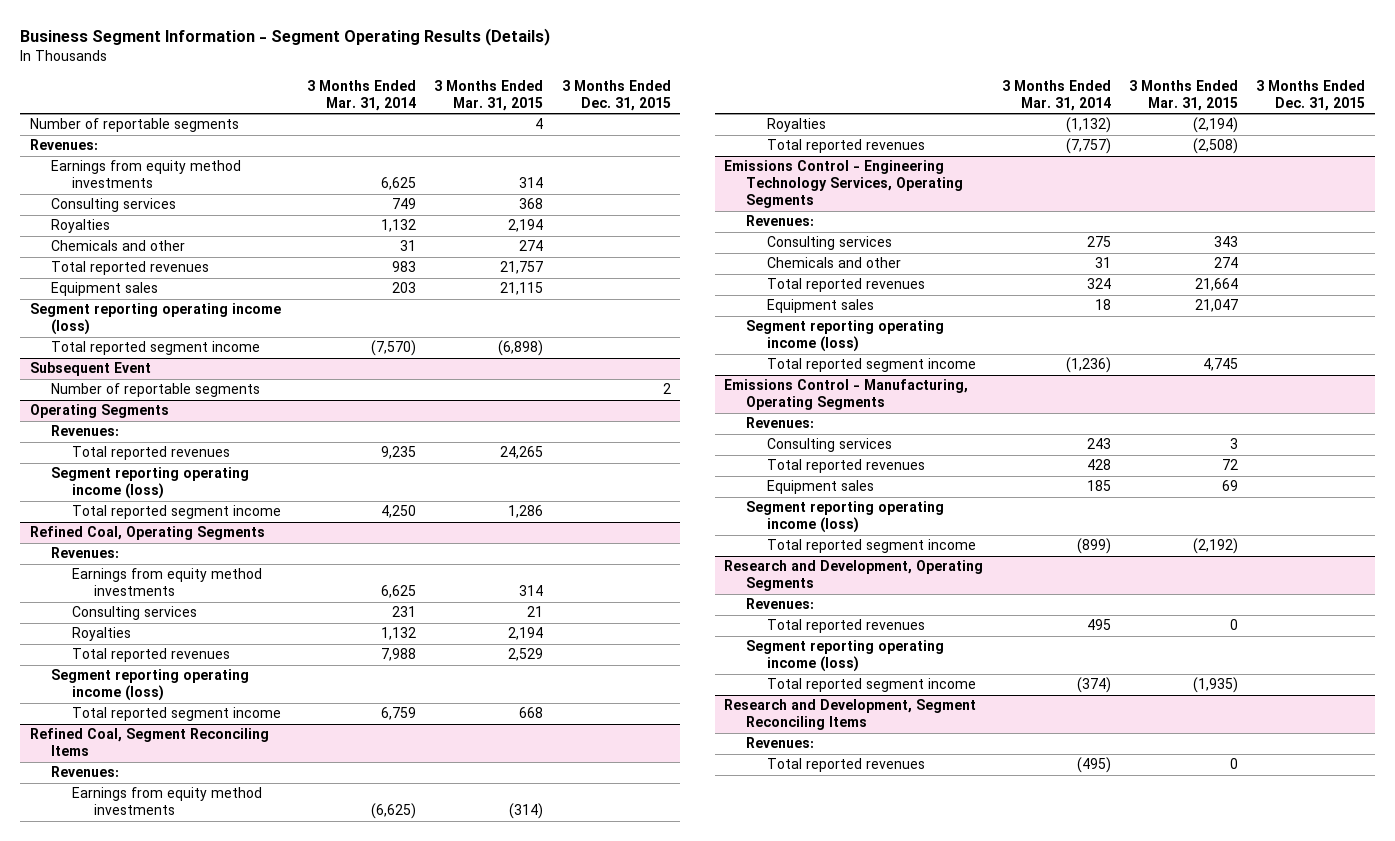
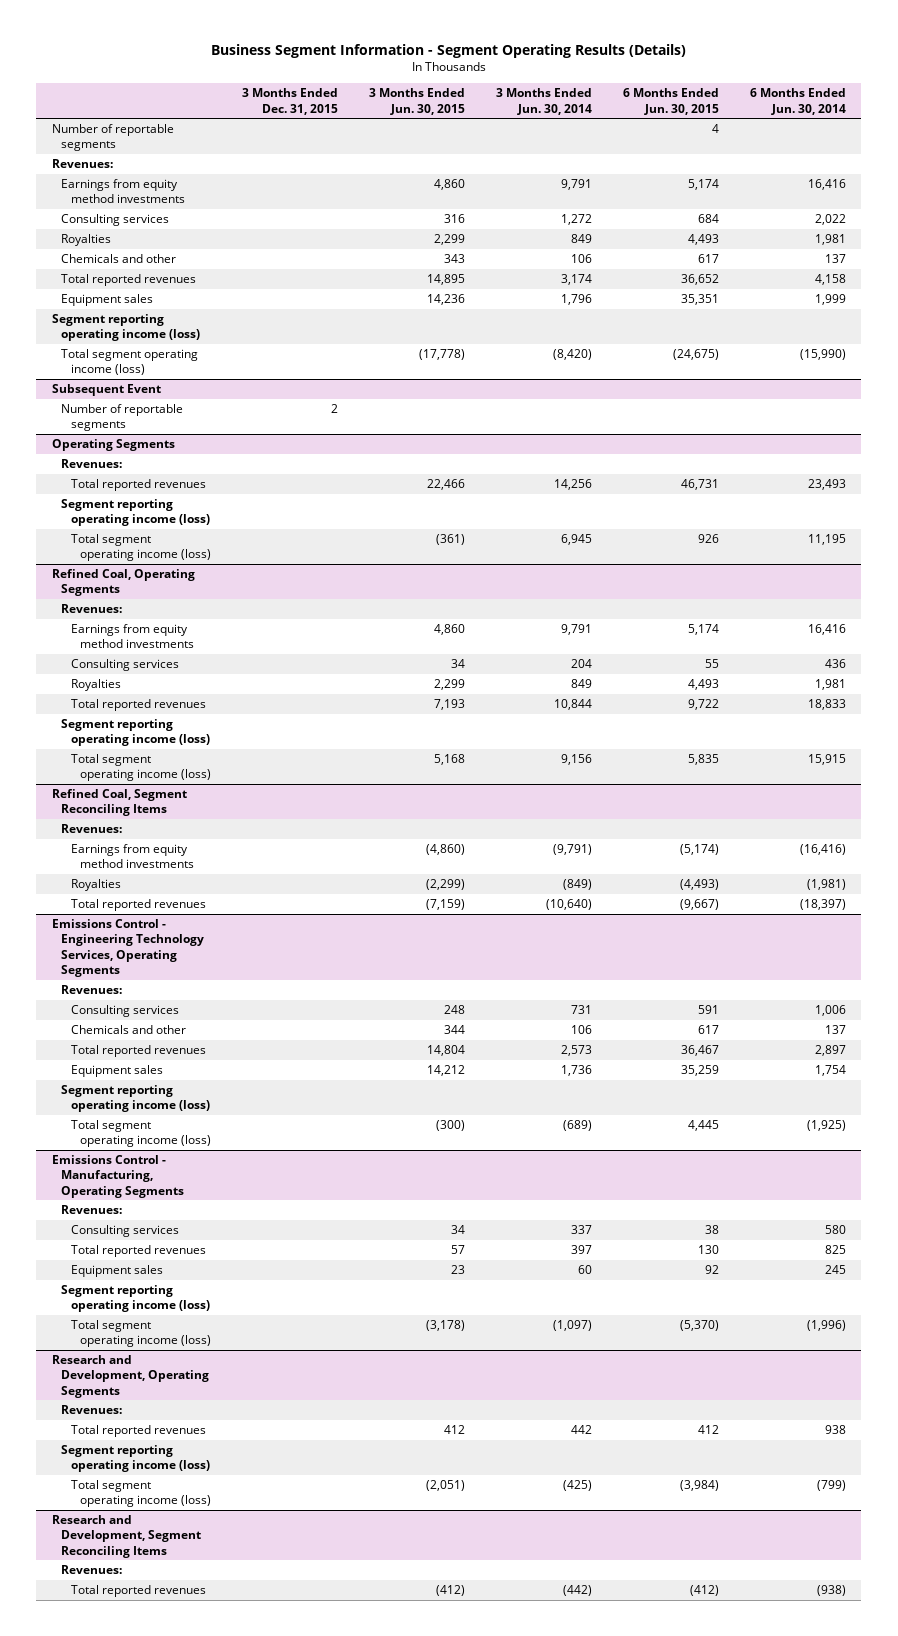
- | 3 Months Ended Mar. 31, 2014 | 3 Months Ended Mar. 31, 2015 | 3 Months Ended Dec. 31, 2015
+ | 3 Months Ended Dec. 31, 2015 | 3 Months Ended Jun. 30, 2015 | 3 Months Ended Jun. 30, 2014 | 6 Months Ended Jun. 30, 2015 | 6 Months Ended Jun. 30, 2014
- Total reported segment income | (7,570) | (6,898) |
+ Total segment operating income (loss) | | (17,778) | (8,420) | (24,675) | (15,990)
@ Operating Segments
- Total reported segment income | 4,250 | 1,286 |
+ Total segment operating income (loss) | | (361) | 6,945 | 926 | 11,195
@ Refined Coal, Operating Segments
- Total reported segment income | 6,759 | 668 |
+ Total segment operating income (loss) | | 5,168 | 9,156 | 5,835 | 15,915
@ Emissions Control - Engineering Technology Services, Operating Segments
- Total reported segment income | (1,236) | 4,745 |
+ Total segment operating income (loss) | | (300) | (689) | 4,445 | (1,925)
@ Emissions Control - Manufacturing, Operating Segments
- Total reported segment income | (899) | (2,192) |
+ Total segment operating income (loss) | | (3,178) | (1,097) | (5,370) | (1,996)
@ Research and Development, Operating Segments
- Total reported segment income | (374) | (1,935) |
+ Total segment operating income (loss) | | (2,051) | (425) | (3,984) | (799)

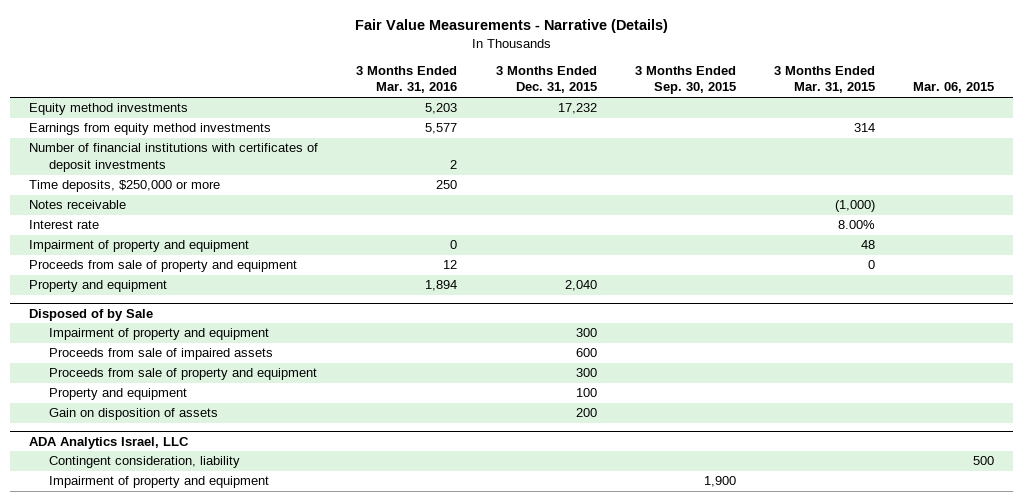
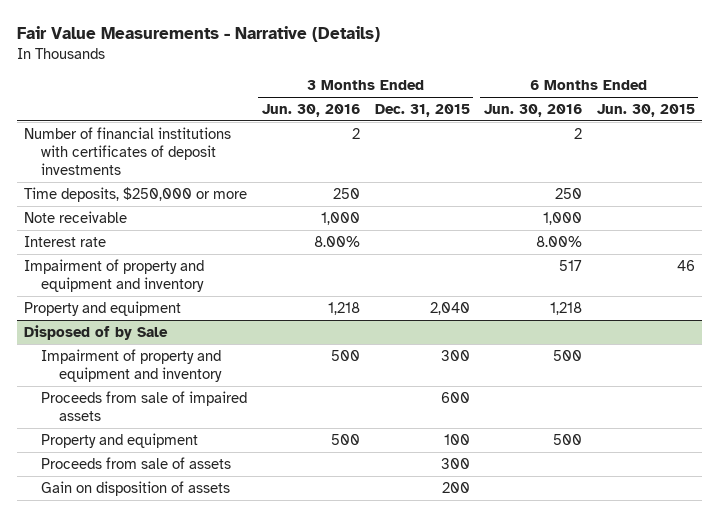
- | 3 Months Ended Mar. 31, 2016 | 3 Months Ended Dec. 31, 2015 | 3 Months Ended Sep. 30, 2015 | 3 Months Ended Mar. 31, 2015 | Mar. 06, 2015
+ | 3 Months Ended Jun. 30, 2016 | 3 Months Ended Dec. 31, 2015 | 6 Months Ended Jun. 30, 2016 | 6 Months Ended Jun. 30, 2015
- Equity method investments | 5,203 | 17,232 | | |
- Earnings from equity method investments | 5,577 | | | 314 |
- Notes receivable | | | | (1,000) |
+ Note receivable | 1,000 | | 1,000 |
- Impairment of property and equipment | 0 | | | 48 |
- Proceeds from sale of property and equipment | 12 | | | 0 |
+ Impairment of property and equipment and inventory | | | 517 | 46
@ Disposed of by Sale
- Impairment of property and equipment | | 300 | | |
+ Impairment of property and equipment and inventory | 500 | 300 | 500 |
- Proceeds from sale of property and equipment | | 300 | | |
+ Proceeds from sale of assets | | 300 | |
- ADA Analytics Israel, LLC
- Contingent consideration, liability | | | | | 500
- Impairment of property and equipment | | | 1,900 | |

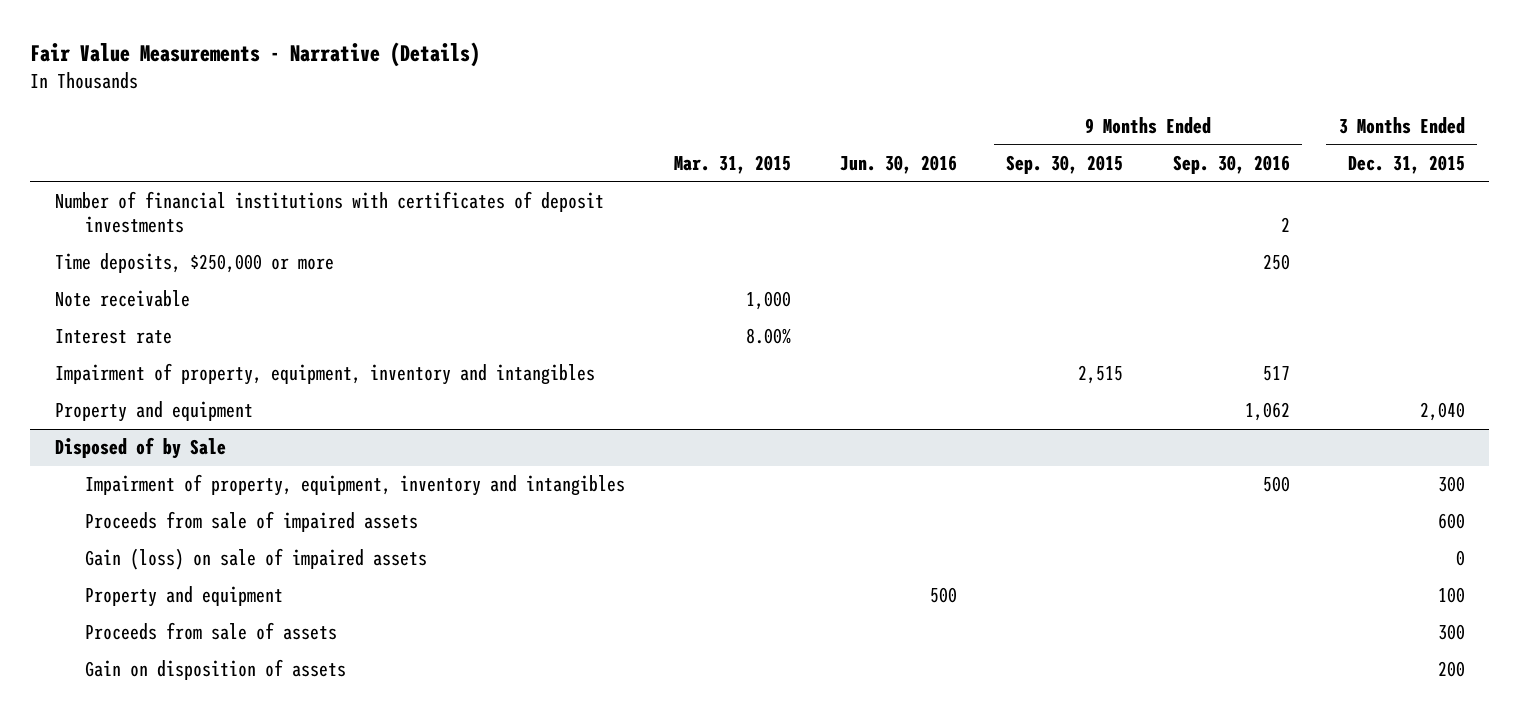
- | 3 Months Ended Jun. 30, 2016 | 3 Months Ended Dec. 31, 2015 | 6 Months Ended Jun. 30, 2016 | 6 Months Ended Jun. 30, 2015
+ | Mar. 31, 2015 | Jun. 30, 2016 | 9 Months Ended Sep. 30, 2015 | 9 Months Ended Sep. 30, 2016 | 3 Months Ended Dec. 31, 2015
- Impairment of property and equipment and inventory | | | 517 | 46
+ Impairment of property, equipment, inventory and intangibles | | | 2,515 | 517 |
@ Disposed of by Sale
- Impairment of property and equipment and inventory | 500 | 300 | 500 |
+ Impairment of property, equipment, inventory and intangibles | | | | 500 | 300
+ Gain (loss) on sale of impaired assets | | | | | 0

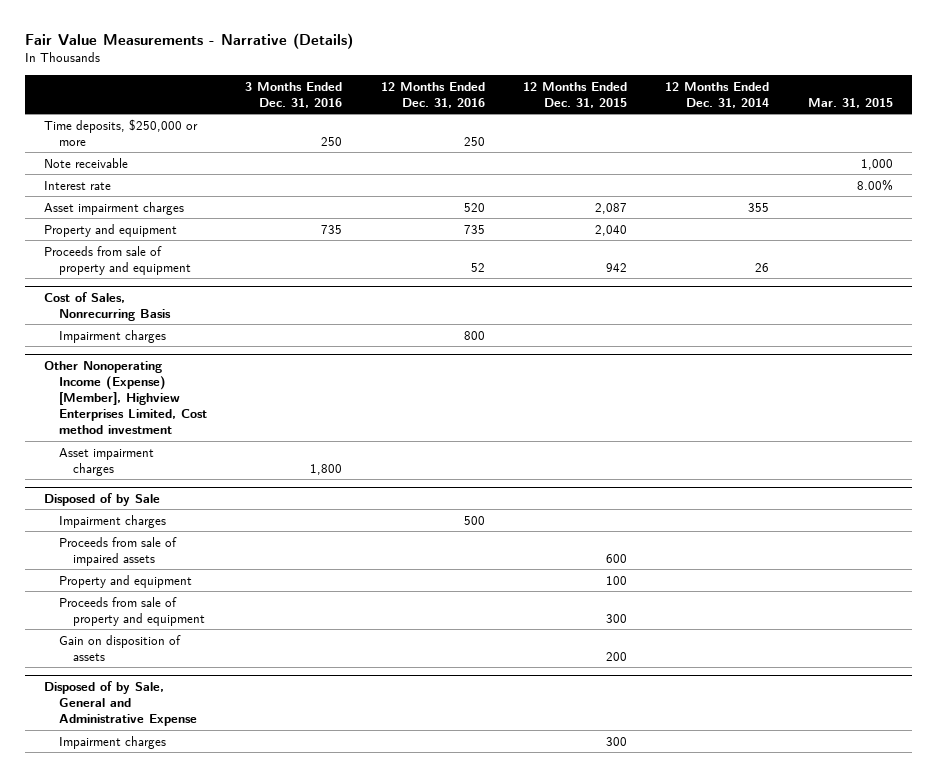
- | Mar. 31, 2015 | Jun. 30, 2016 | 9 Months Ended Sep. 30, 2015 | 9 Months Ended Sep. 30, 2016 | 3 Months Ended Dec. 31, 2015
+ | 3 Months Ended Dec. 31, 2016 | 12 Months Ended Dec. 31, 2016 | 12 Months Ended Dec. 31, 2015 | 12 Months Ended Dec. 31, 2014 | Mar. 31, 2015
- Number of financial institutions with certificates of deposit investments | | | | 2 |
- Impairment of property, equipment, inventory and intangibles | | | 2,515 | 517 |
+ Asset impairment charges | | 520 | 2,087 | 355 |
+ Proceeds from sale of property and equipment | | 52 | 942 | 26 |
+ Cost of Sales, Nonrecurring Basis
+ Impairment charges | | 800 | | |
+ Other Nonoperating Income (Expense) [Member], Highview Enterprises Limited, Cost method investment
+ Asset impairment charges | 1,800 | | | |
@ Disposed of by Sale
- Impairment of property, equipment, inventory and intangibles | | | | 500 | 300
+ Impairment charges | | 500 | | |
- Gain (loss) on sale of impaired assets | | | | | 0
- Proceeds from sale of assets | | | | | 300
+ Proceeds from sale of property and equipment | | | 300 | |
+ Disposed of by Sale, General and Administrative Expense
+ Impairment charges | | | 300 | |

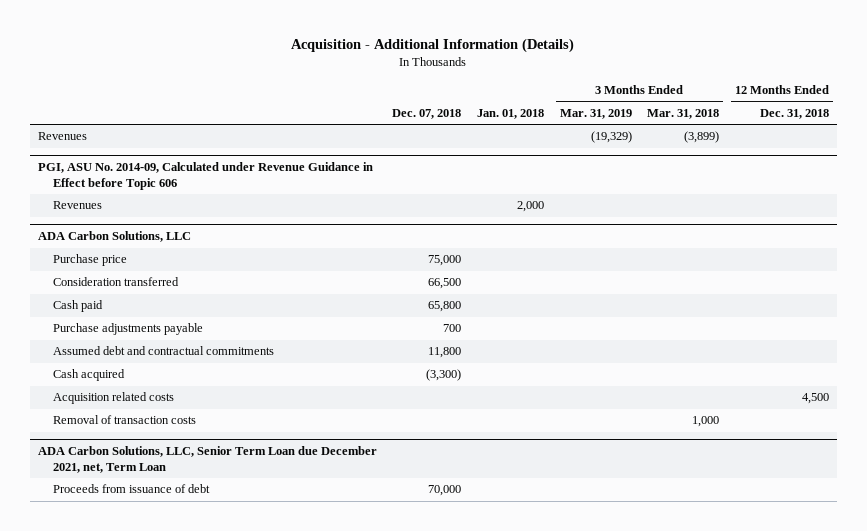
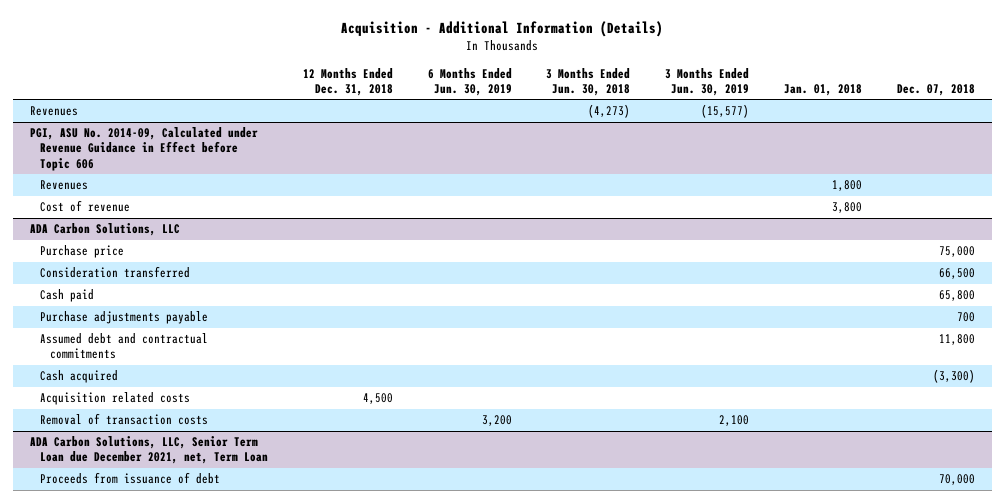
- | Dec. 07, 2018 | Jan. 01, 2018 | 3 Months Ended Mar. 31, 2019 | 3 Months Ended Mar. 31, 2018 | 12 Months Ended Dec. 31, 2018
+ | 12 Months Ended Dec. 31, 2018 | 6 Months Ended Jun. 30, 2019 | 3 Months Ended Jun. 30, 2018 | 3 Months Ended Jun. 30, 2019 | Jan. 01, 2018 | Dec. 07, 2018
@ PGI, ASU No. 2014-09, Calculated under Revenue Guidance in Effect before Topic 606
- Revenues | | 2,000 | | |
+ Revenues | | | | | 1,800 |
+ Cost of revenue | | | | | 3,800 |

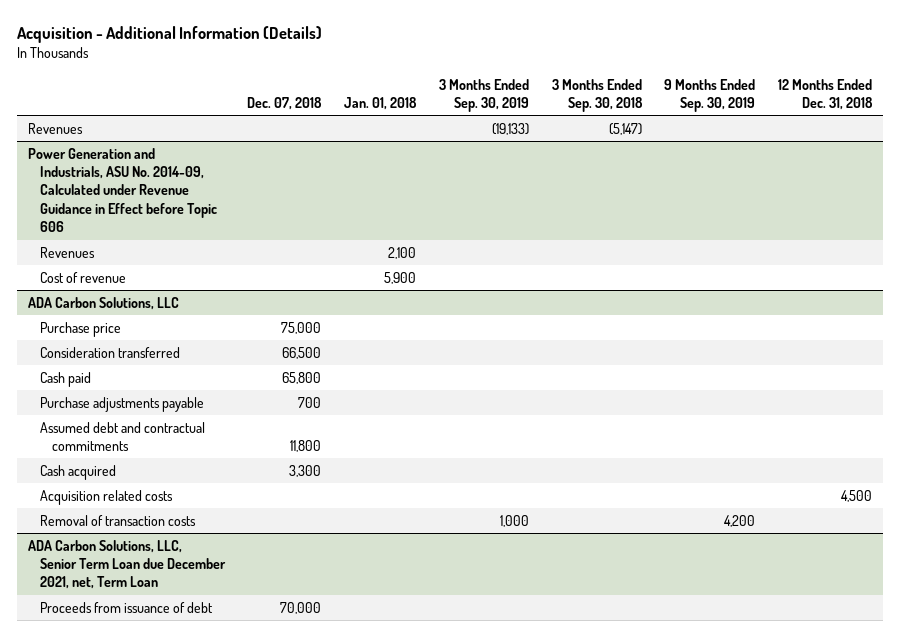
- | 12 Months Ended Dec. 31, 2018 | 6 Months Ended Jun. 30, 2019 | 3 Months Ended Jun. 30, 2018 | 3 Months Ended Jun. 30, 2019 | Jan. 01, 2018 | Dec. 07, 2018
+ | Dec. 07, 2018 | Jan. 01, 2018 | 3 Months Ended Sep. 30, 2019 | 3 Months Ended Sep. 30, 2018 | 9 Months Ended Sep. 30, 2019 | 12 Months Ended Dec. 31, 2018
- PGI, ASU No. 2014-09, Calculated under Revenue Guidance in Effect before Topic 606
- Revenues | | | | | 1,800 |
- Cost of revenue | | | | | 3,800 |
+ Power Generation and Industrials, ASU No. 2014-09, Calculated under Revenue Guidance in Effect before Topic 606
+ Revenues | | 2,100 | | | |
+ Cost of revenue | | 5,900 | | | |
@ ADA Carbon Solutions, LLC
- Cash acquired | | | | | | (3,300)
+ Cash acquired | 3,300 | | | | |

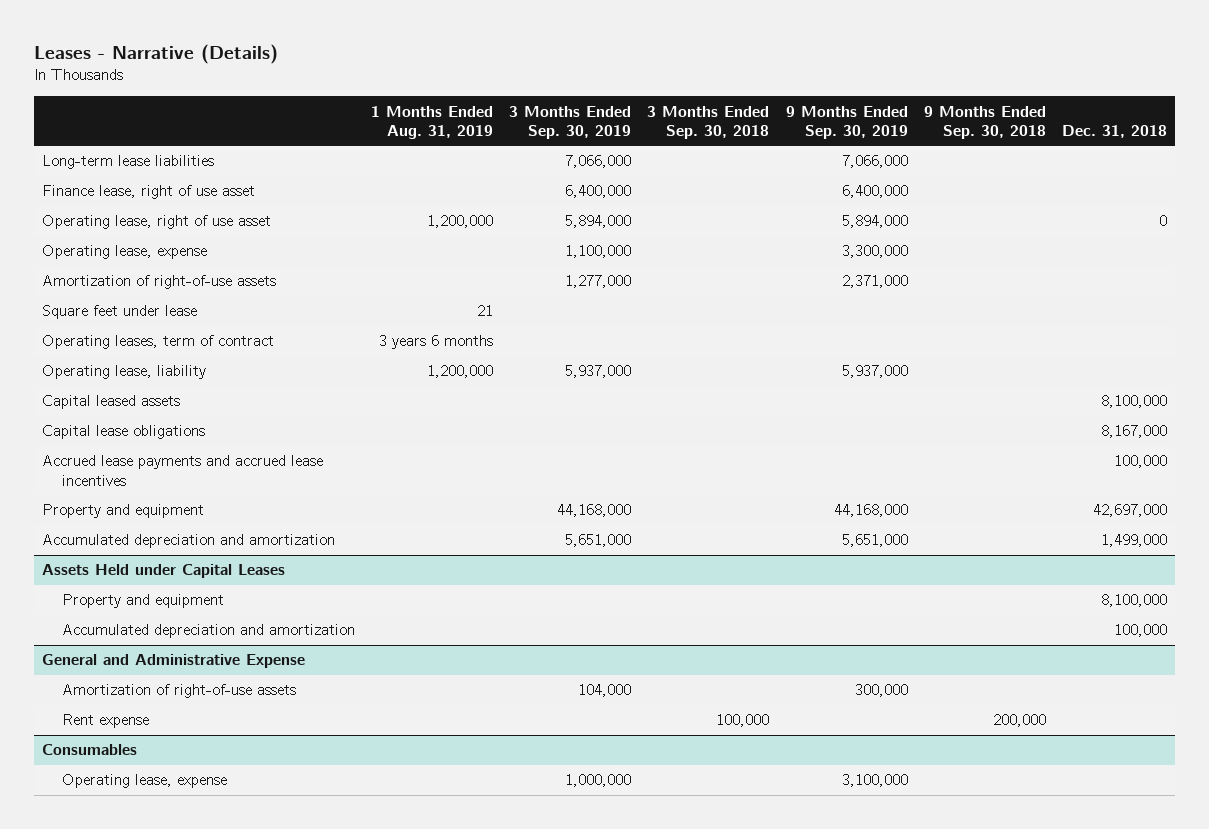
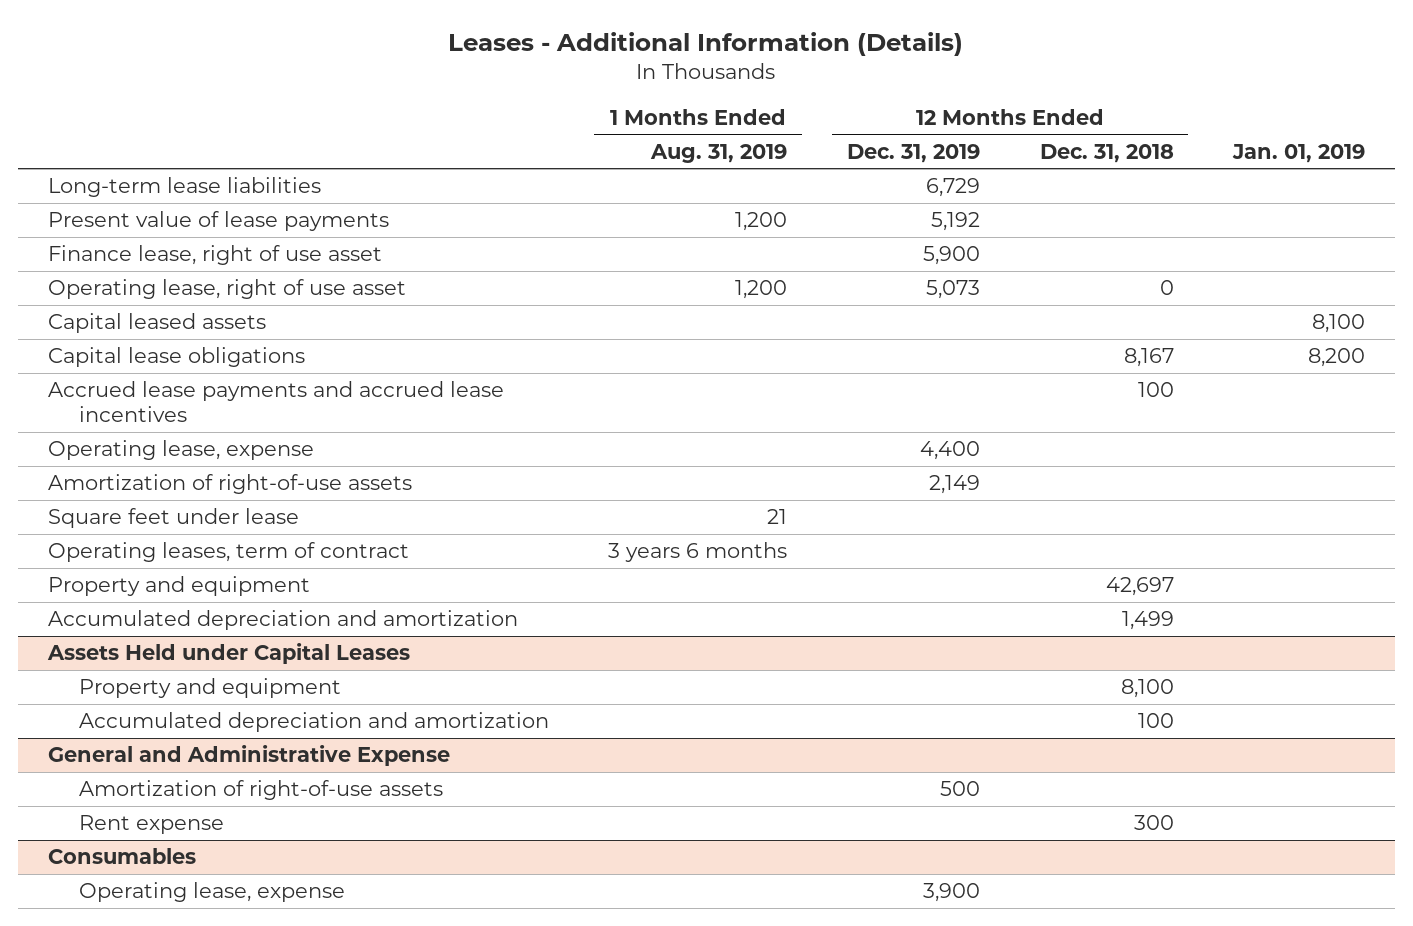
- Leases - Narrative (Details)
+ Leases - Additional Information (Details)
- | 1 Months Ended Aug. 31, 2019 | 3 Months Ended Sep. 30, 2019 | 3 Months Ended Sep. 30, 2018 | 9 Months Ended Sep. 30, 2019 | 9 Months Ended Sep. 30, 2018 | Dec. 31, 2018
+ | 1 Months Ended Aug. 31, 2019 | 12 Months Ended Dec. 31, 2019 | 12 Months Ended Dec. 31, 2018 | Jan. 01, 2019
+ Present value of lease payments | 1,200 | 5,192 | |
- Operating lease, right of use asset | 1,200,000 | 5,894,000 | | 5,894,000 | | 0
+ Operating lease, right of use asset | 1,200 | 5,073 | 0 |
moved up: Capital leased assets | | | | 8,100
moved up: Capital lease obligations | | | 8,167 | 8,200
moved up: Accrued lease payments and accrued lease incentives | | | 100 |
- Operating lease, liability | 1,200,000 | 5,937,000 | | 5,937,000 | |

